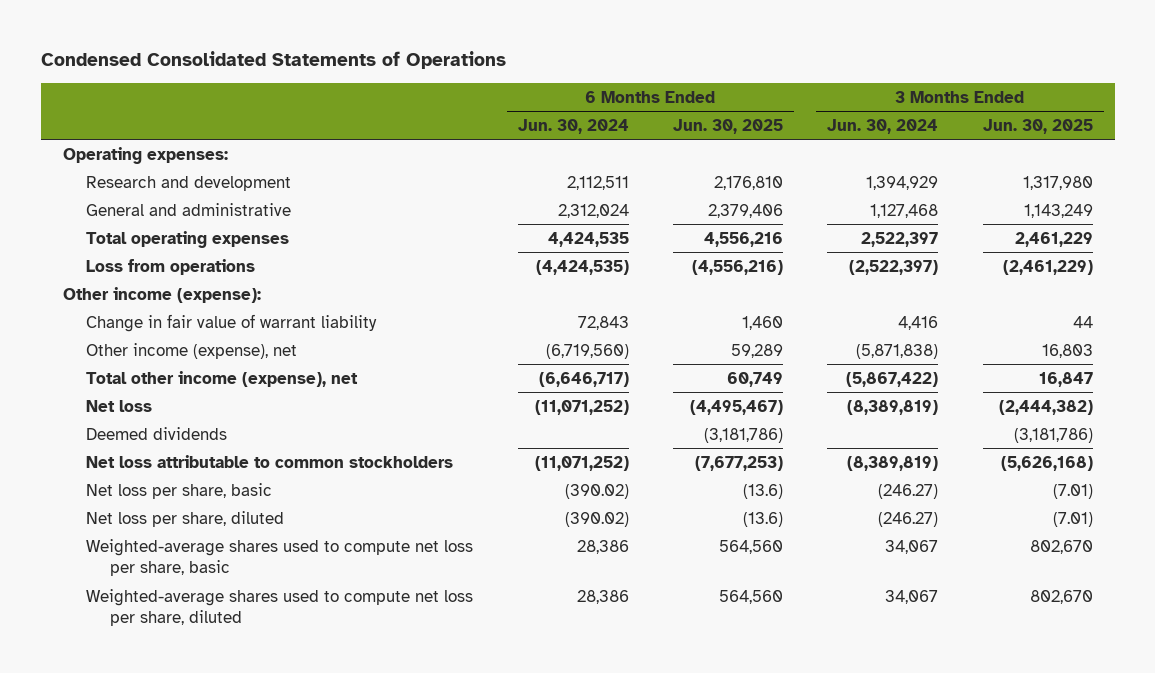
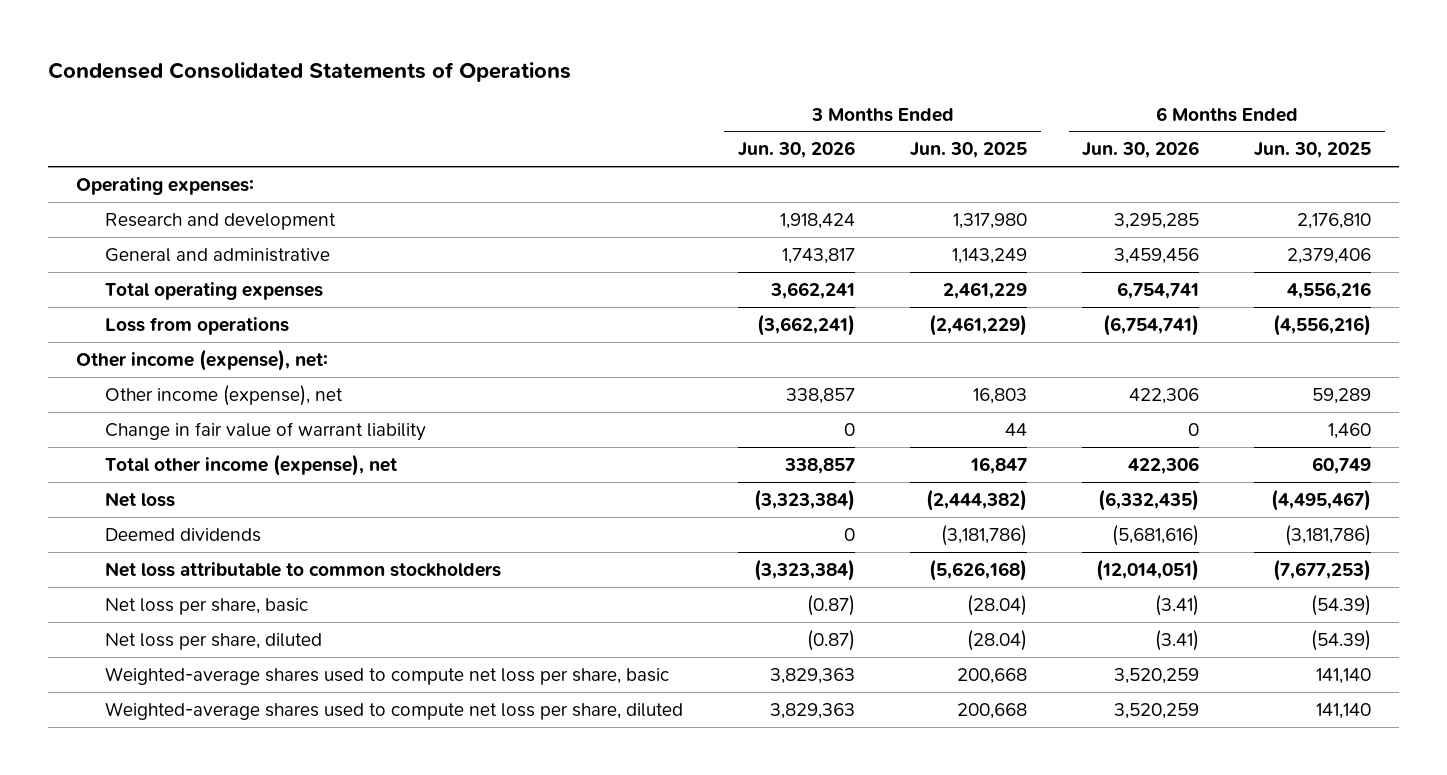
- | 6 Months Ended Jun. 30, 2024 | 6 Months Ended Jun. 30, 2025 | 3 Months Ended Jun. 30, 2024 | 3 Months Ended Jun. 30, 2025
+ | 3 Months Ended Jun. 30, 2026 | 3 Months Ended Jun. 30, 2025 | 6 Months Ended Jun. 30, 2026 | 6 Months Ended Jun. 30, 2025
- Other income (expense):
+ Other income (expense), net:
moved down: Change in fair value of warrant liability | 0 | 44 | 0 | 1,460
- Net loss per share, basic | (390.02) | (13.6) | (246.27) | (7.01)
- Net loss per share, diluted | (390.02) | (13.6) | (246.27) | (7.01)
- Weighted-average shares used to compute net loss per share, basic | 28,386 | 564,560 | 34,067 | 802,670
- Weighted-average shares used to compute net loss per share, diluted | 28,386 | 564,560 | 34,067 | 802,670
+ Net loss per share, basic | (0.87) | (28.04) | (3.41) | (54.39)
+ Net loss per share, diluted | (0.87) | (28.04) | (3.41) | (54.39)
+ Weighted-average shares used to compute net loss per share, basic | 3,829,363 | 200,668 | 3,520,259 | 141,140
+ Weighted-average shares used to compute net loss per share, diluted | 3,829,363 | 200,668 | 3,520,259 | 141,140

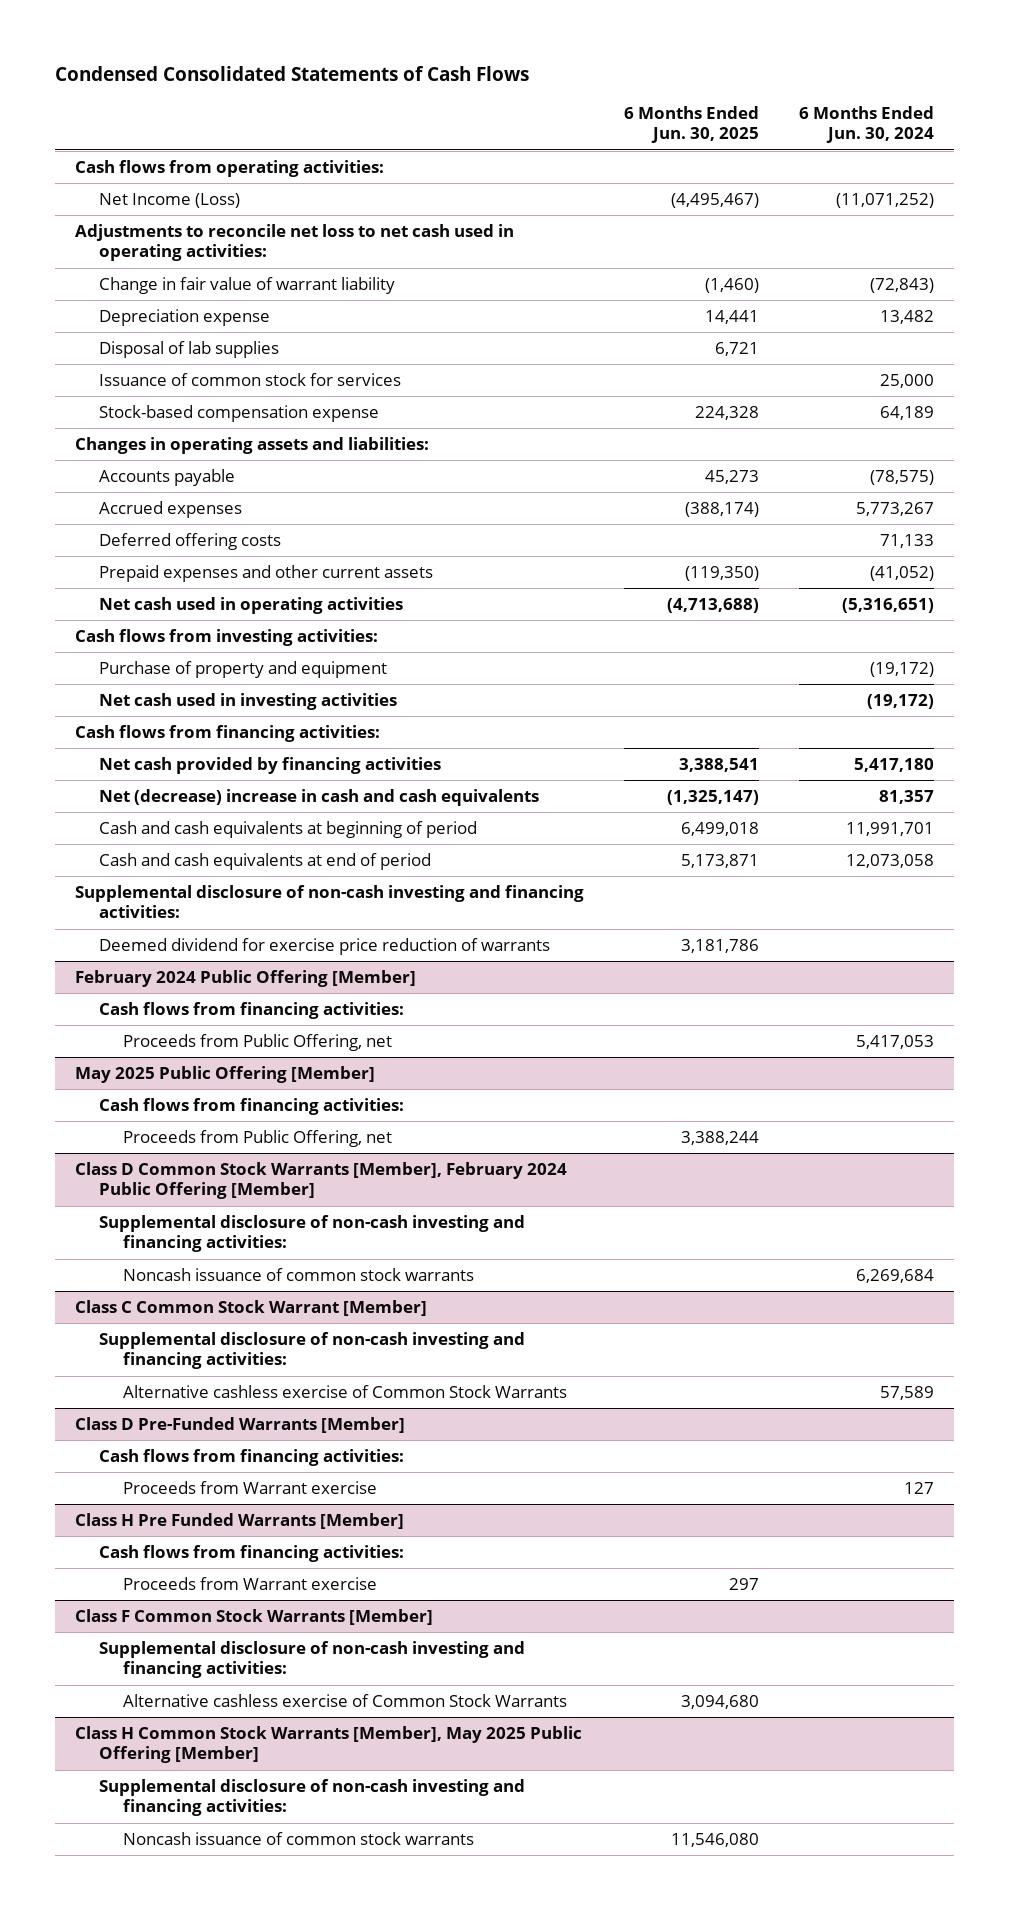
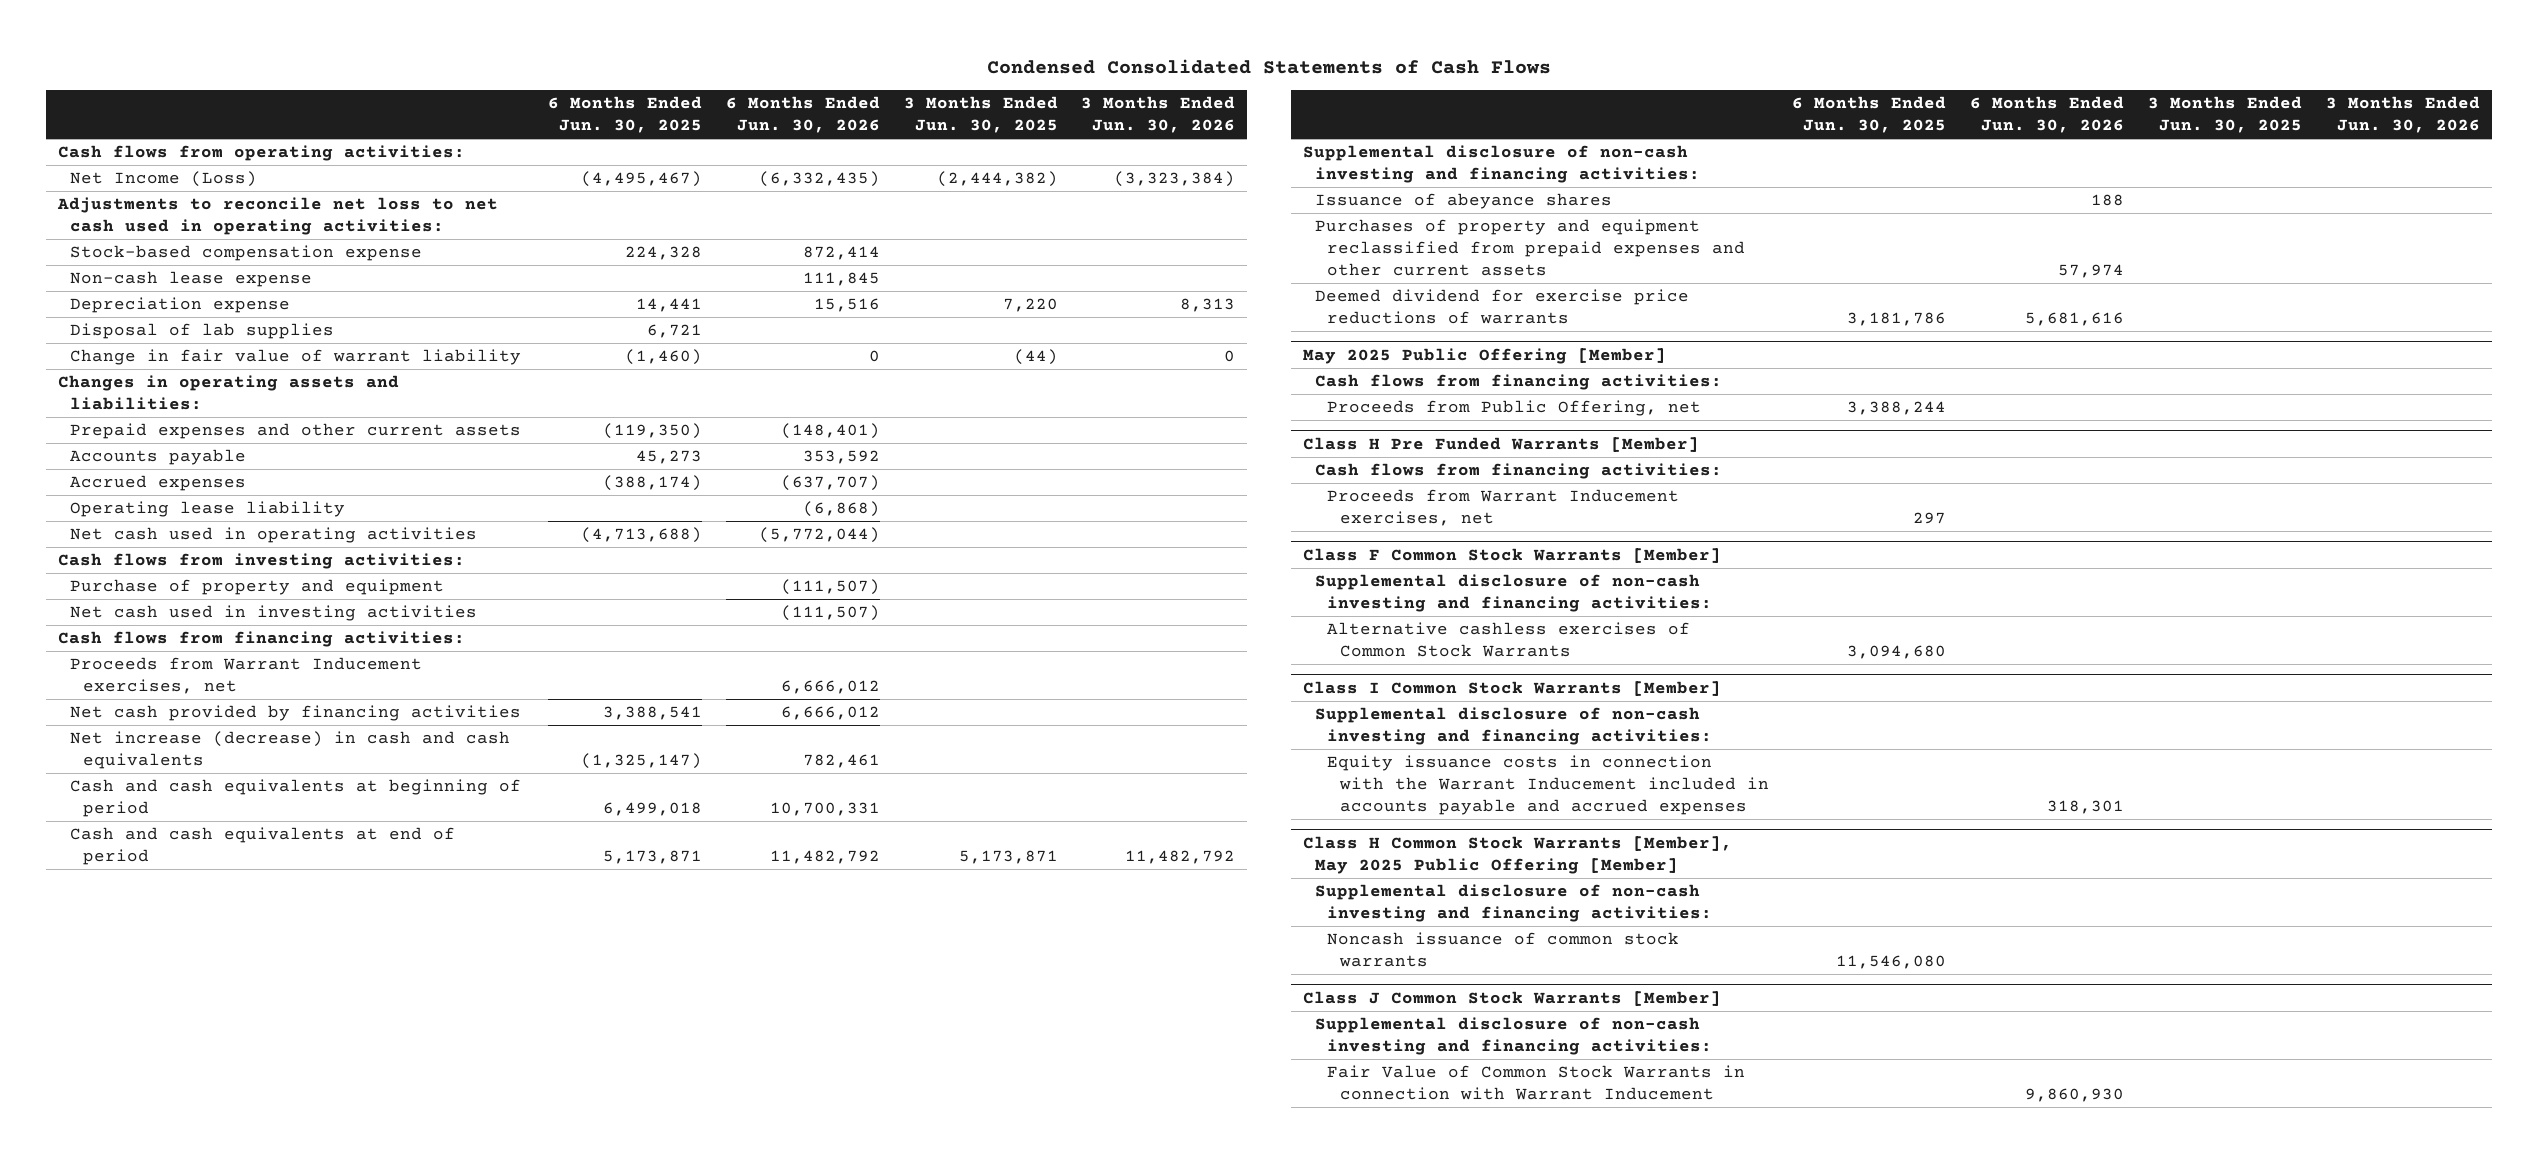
- | 6 Months Ended Jun. 30, 2025 | 6 Months Ended Jun. 30, 2024
+ | 6 Months Ended Jun. 30, 2025 | 6 Months Ended Jun. 30, 2026 | 3 Months Ended Jun. 30, 2025 | 3 Months Ended Jun. 30, 2026
moved up: Stock-based compensation expense | 224,328 | 872,414 | |
+ Non-cash lease expense | | 111,845 | |
- Issuance of common stock for services | | 25,000
moved down: Change in fair value of warrant liability | (1,460) | 0 | (44) | 0
moved up: Prepaid expenses and other current assets | (119,350) | (148,401) | |
- Deferred offering costs | | 71,133
+ Operating lease liability | | (6,868) | |
+ Proceeds from Warrant Inducement exercises, net | | 6,666,012 | |
- Net (decrease) increase in cash and cash equivalents | (1,325,147) | 81,357
+ Net increase (decrease) in cash and cash equivalents | (1,325,147) | 782,461 | |
- Deemed dividend for exercise price reduction of warrants | 3,181,786 |
- February 2024 Public Offering [Member]
- Cash flows from financing activities:
- Proceeds from Public Offering, net | | 5,417,053
+ Issuance of abeyance shares | | 188 | |
+ Purchases of property and equipment reclassified from prepaid expenses and other current assets | | 57,974 | |
+ Deemed dividend for exercise price reductions of warrants | 3,181,786 | 5,681,616 | |
- Class D Common Stock Warrants [Member], February 2024 Public Offering [Member]
- Supplemental disclosure of non-cash investing and financing activities:
- Noncash issuance of common stock warrants | | 6,269,684
- Class C Common Stock Warrant [Member]
- Supplemental disclosure of non-cash investing and financing activities:
- Alternative cashless exercise of Common Stock Warrants | | 57,589
- Class D Pre-Funded Warrants [Member]
- Cash flows from financing activities:
- Proceeds from Warrant exercise | | 127
@ Class H Pre Funded Warrants [Member]
- Proceeds from Warrant exercise | 297 |
+ Proceeds from Warrant Inducement exercises, net | 297 | | |
@ Class F Common Stock Warrants [Member]
- Alternative cashless exercise of Common Stock Warrants | 3,094,680 |
+ Alternative cashless exercises of Common Stock Warrants | 3,094,680 | | |
+ Class I Common Stock Warrants [Member]
+ Supplemental disclosure of non-cash investing and financing activities:
+ Equity issuance costs in connection with the Warrant Inducement included in accounts payable and accrued expenses | | 318,301 | |
+ Class J Common Stock Warrants [Member]
+ Supplemental disclosure of non-cash investing and financing activities:
+ Fair Value of Common Stock Warrants in connection with Warrant Inducement | | 9,860,930 | |

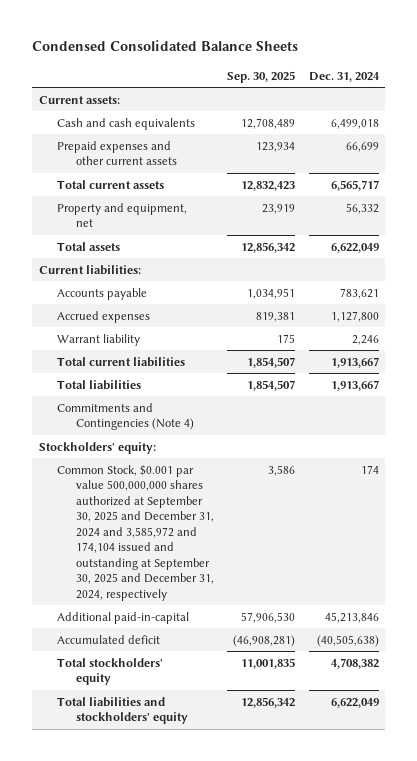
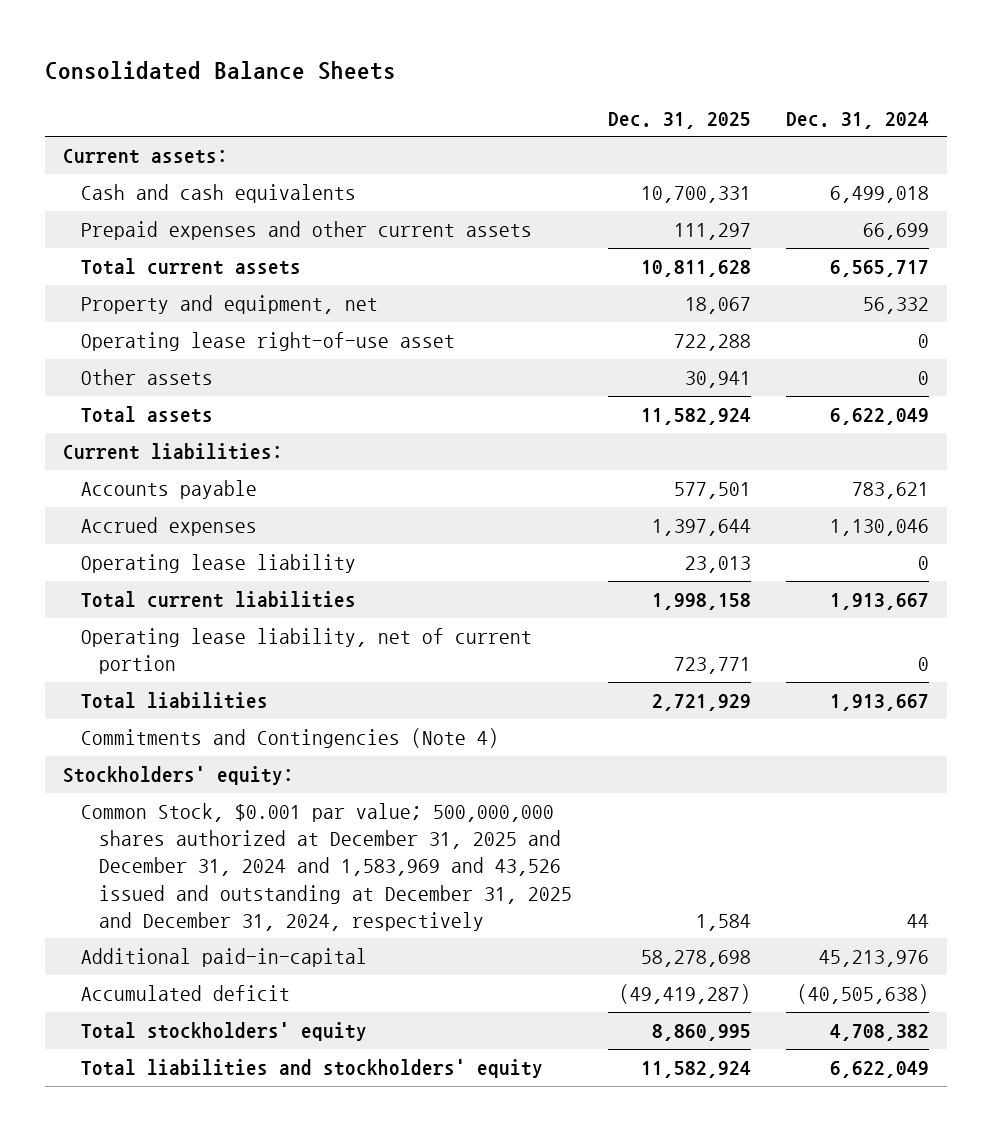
- Condensed Consolidated Balance Sheets
+ Consolidated Balance Sheets
- | Sep. 30, 2025 | Dec. 31, 2024
+ | Dec. 31, 2025 | Dec. 31, 2024
+ Operating lease right-of-use asset | 722,288 | 0
+ Other assets | 30,941 | 0
- Accrued expenses | 819,381 | 1,127,800
- Warrant liability | 175 | 2,246
+ Accrued expenses | 1,397,644 | 1,130,046
+ Operating lease liability | 23,013 | 0
+ Operating lease liability, net of current portion | 723,771 | 0
- Common Stock, $0.001 par value 500,000,000 shares authorized at September 30, 2025 and December 31, 2024 and 3,585,972 and 174,104 issued and outstanding at September 30, 2025 and December 31, 2024, respectively | 3,586 | 174
- Additional paid-in-capital | 57,906,530 | 45,213,846
+ Common Stock, $0.001 par value; 500,000,000 shares authorized at December 31, 2025 and December 31, 2024 and 1,583,969 and 43,526 issued and outstanding at December 31, 2025 and December 31, 2024, respectively | 1,584 | 44
+ Additional paid-in-capital | 58,278,698 | 45,213,976

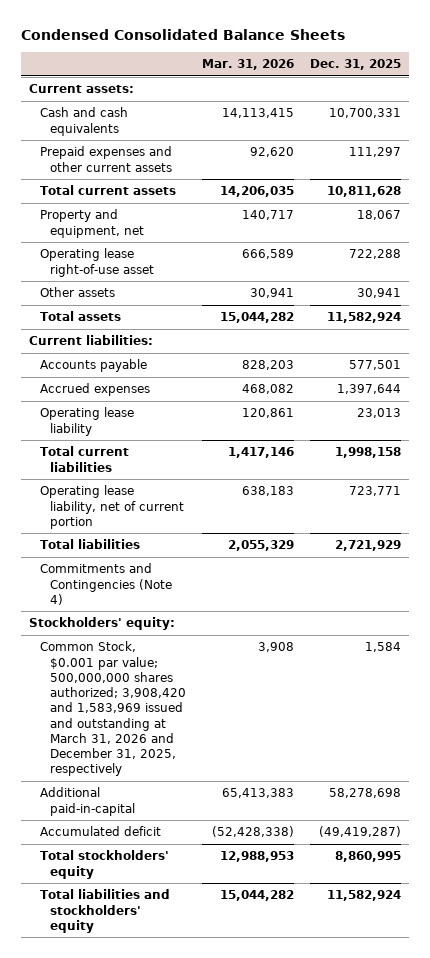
- Consolidated Balance Sheets
+ Condensed Consolidated Balance Sheets
- | Dec. 31, 2025 | Dec. 31, 2024
+ | Mar. 31, 2026 | Dec. 31, 2025
- Common Stock, $0.001 par value; 500,000,000 shares authorized at December 31, 2025 and December 31, 2024 and 1,583,969 and 43,526 issued and outstanding at December 31, 2025 and December 31, 2024, respectively | 1,584 | 44
+ Common Stock, $0.001 par value; 500,000,000 shares authorized; 3,908,420 and 1,583,969 issued and outstanding at March 31, 2026 and December 31, 2025, respectively | 3,908 | 1,584

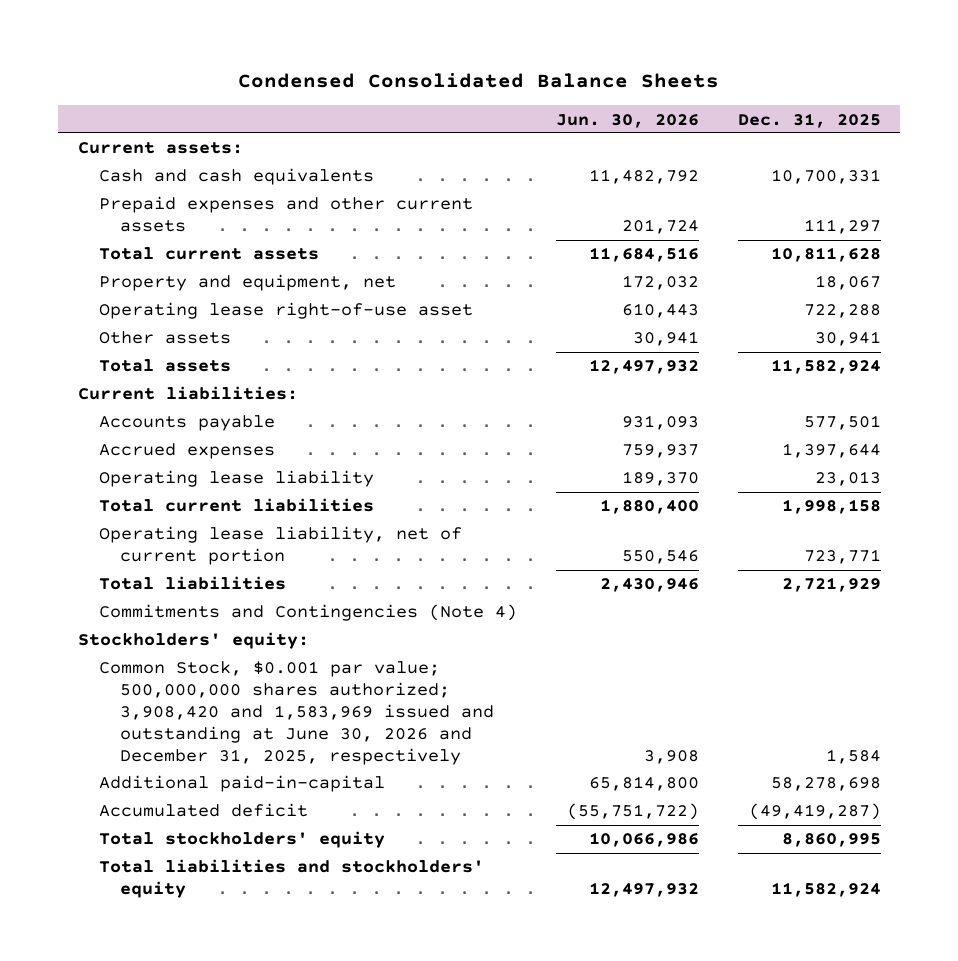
- | Mar. 31, 2026 | Dec. 31, 2025
+ | Jun. 30, 2026 | Dec. 31, 2025
- Common Stock, $0.001 par value; 500,000,000 shares authorized; 3,908,420 and 1,583,969 issued and outstanding at March 31, 2026 and December 31, 2025, respectively | 3,908 | 1,584
+ Common Stock, $0.001 par value; 500,000,000 shares authorized; 3,908,420 and 1,583,969 issued and outstanding at June 30, 2026 and December 31, 2025, respectively | 3,908 | 1,584

